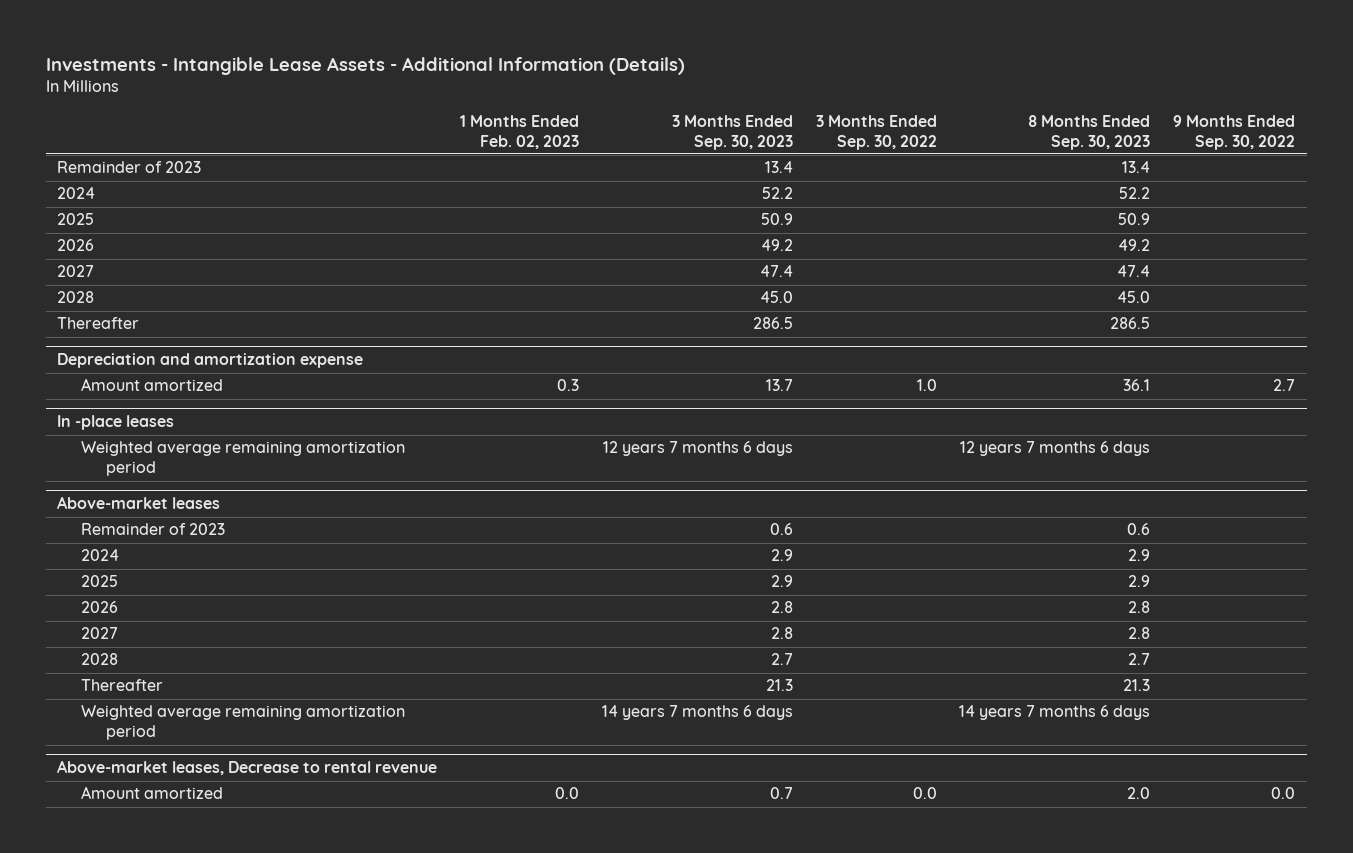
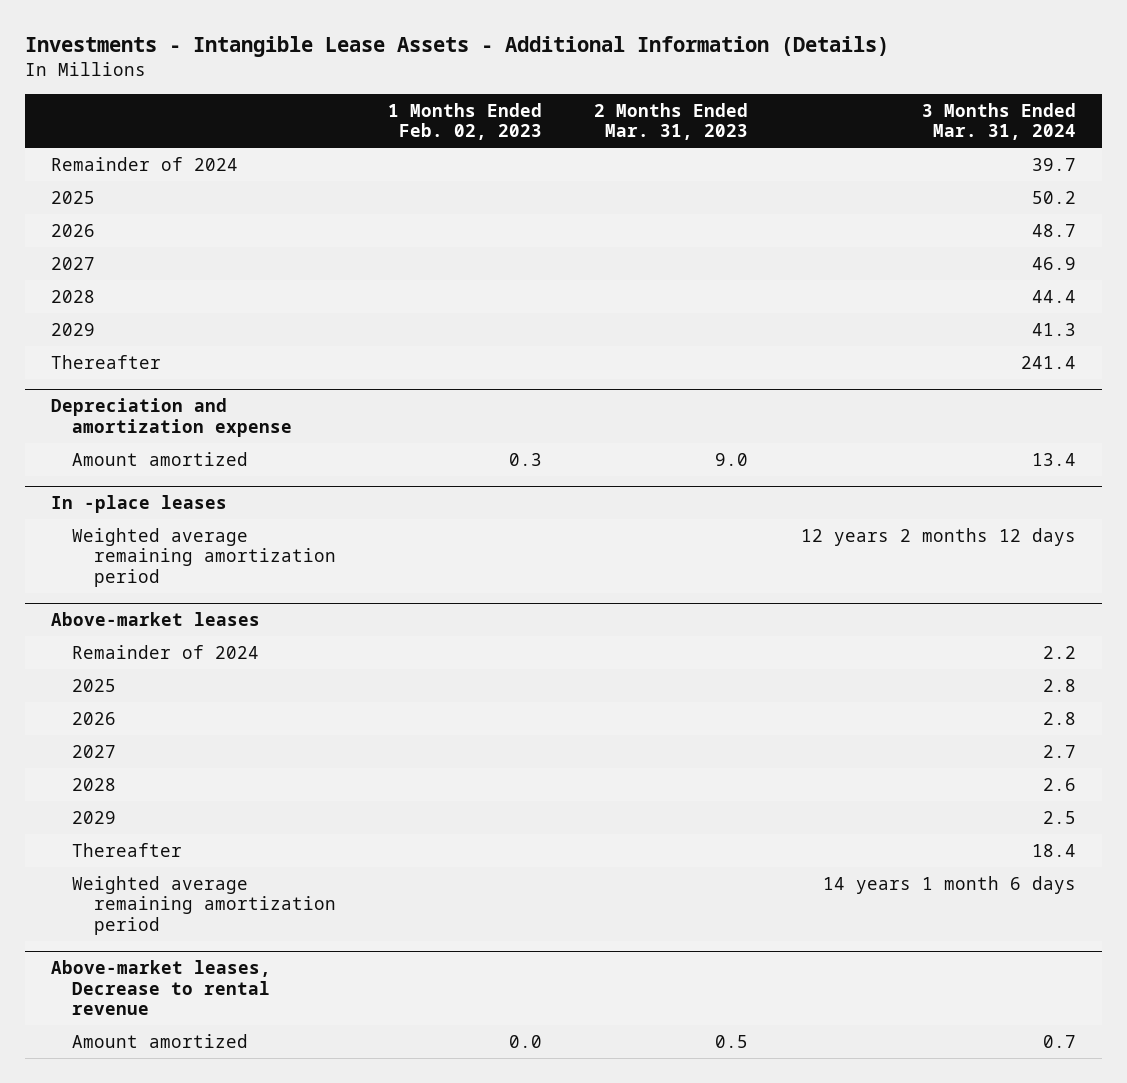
- | 1 Months Ended Feb. 02, 2023 | 3 Months Ended Sep. 30, 2023 | 3 Months Ended Sep. 30, 2022 | 8 Months Ended Sep. 30, 2023 | 9 Months Ended Sep. 30, 2022
+ | 1 Months Ended Feb. 02, 2023 | 2 Months Ended Mar. 31, 2023 | 3 Months Ended Mar. 31, 2024
- Remainder of 2023 | | 13.4 | | 13.4 |
- 2024 | | 52.2 | | 52.2 |
+ Remainder of 2024 | | | 39.7
+ 2029 | | | 41.3
@ Above-market leases
- Remainder of 2023 | | 0.6 | | 0.6 |
- 2024 | | 2.9 | | 2.9 |
+ Remainder of 2024 | | | 2.2
+ 2029 | | | 2.5

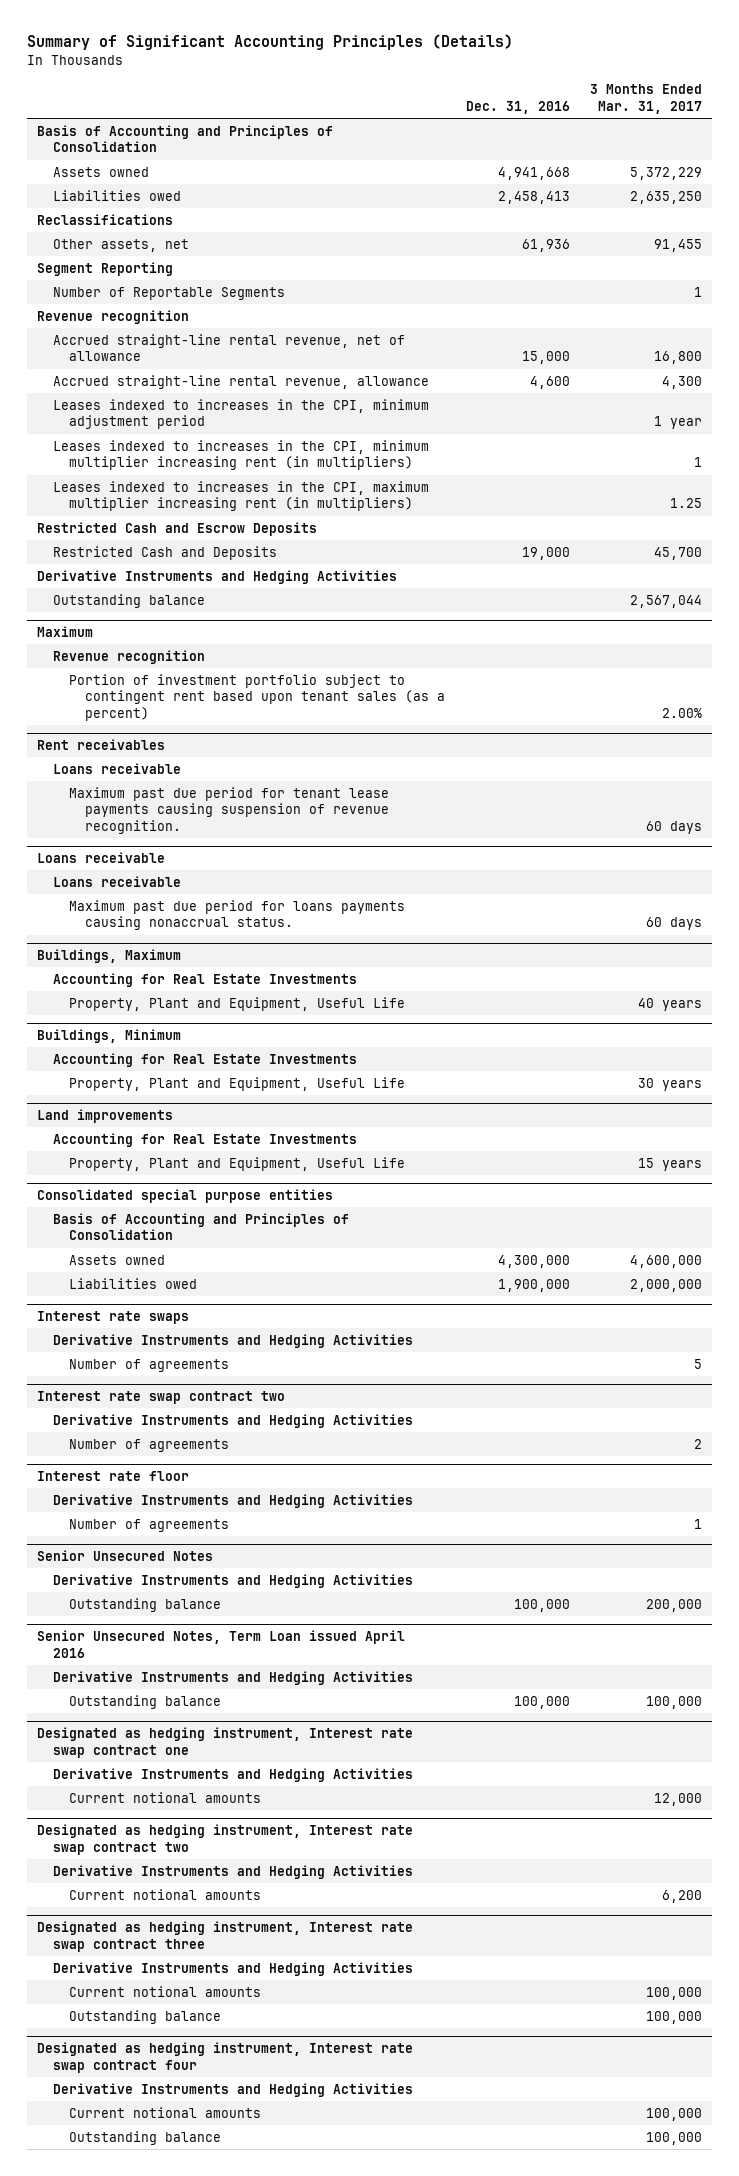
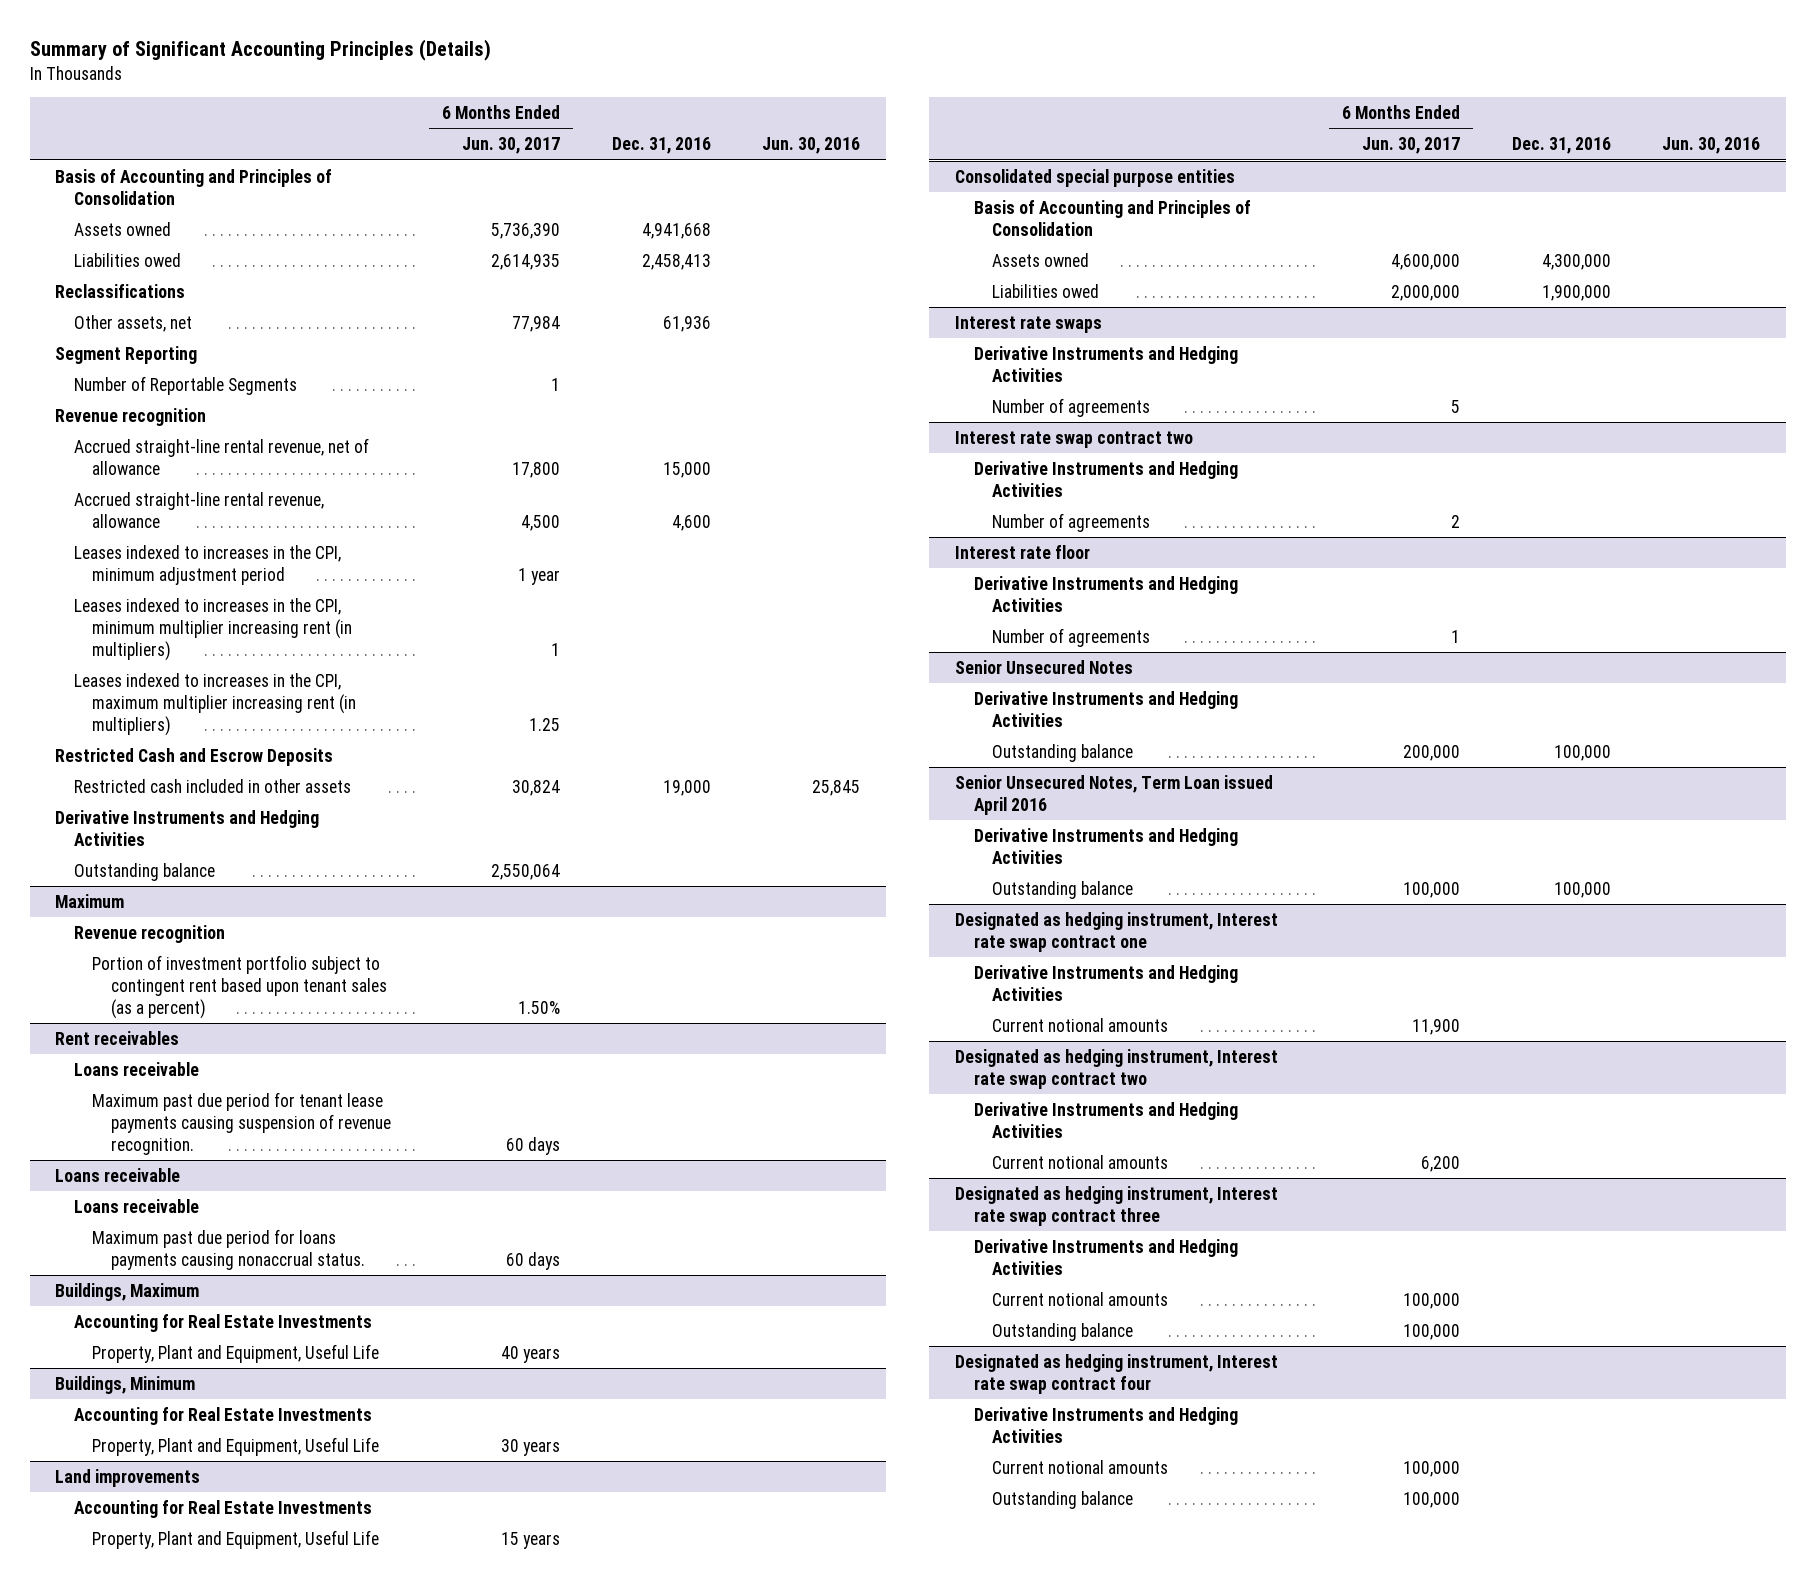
- | Dec. 31, 2016 | 3 Months Ended Mar. 31, 2017
+ | 6 Months Ended Jun. 30, 2017 | Dec. 31, 2016 | Jun. 30, 2016
- Restricted Cash and Deposits | 19,000 | 45,700
+ Restricted cash included in other assets | 30,824 | 19,000 | 25,845

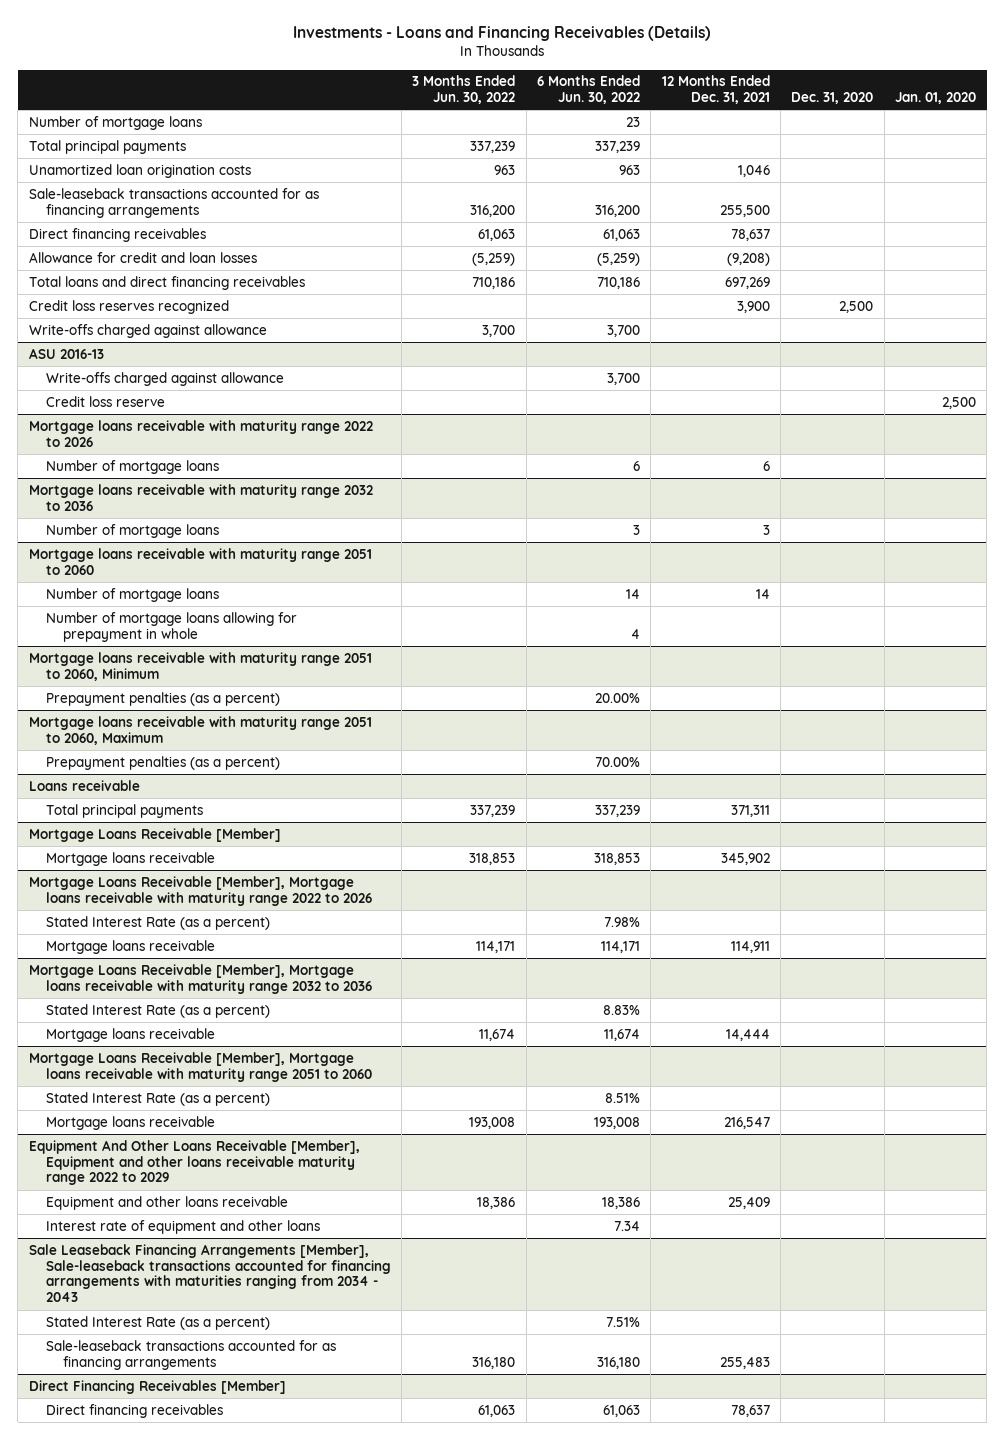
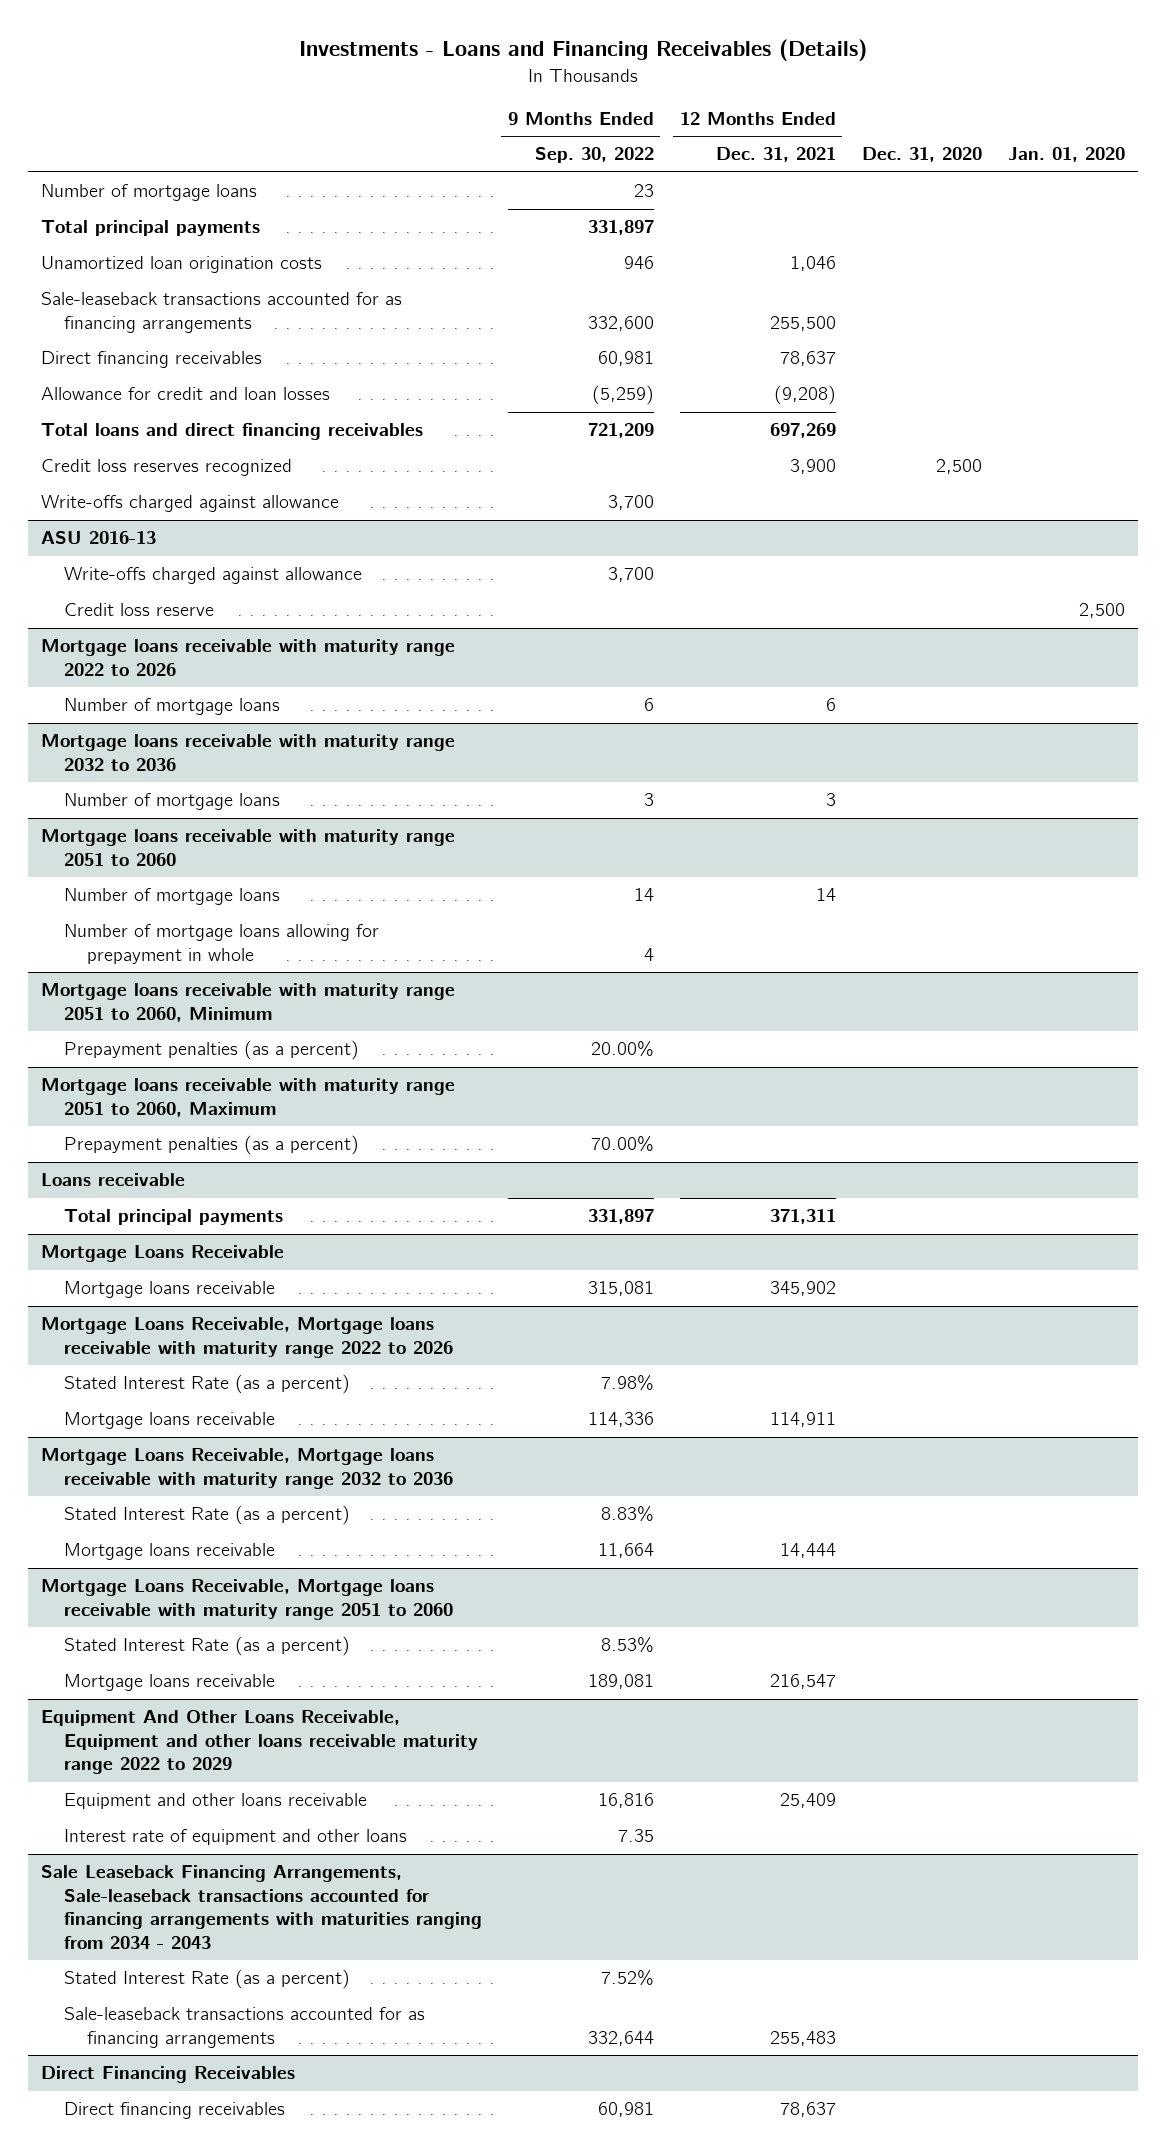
- | 3 Months Ended Jun. 30, 2022 | 6 Months Ended Jun. 30, 2022 | 12 Months Ended Dec. 31, 2021 | Dec. 31, 2020 | Jan. 01, 2020
+ | 9 Months Ended Sep. 30, 2022 | 12 Months Ended Dec. 31, 2021 | Dec. 31, 2020 | Jan. 01, 2020
- Mortgage Loans Receivable [Member]
+ Mortgage Loans Receivable
- Mortgage Loans Receivable [Member], Mortgage loans receivable with maturity range 2022 to 2026
+ Mortgage Loans Receivable, Mortgage loans receivable with maturity range 2022 to 2026
- Mortgage Loans Receivable [Member], Mortgage loans receivable with maturity range 2032 to 2036
+ Mortgage Loans Receivable, Mortgage loans receivable with maturity range 2032 to 2036
- Mortgage Loans Receivable [Member], Mortgage loans receivable with maturity range 2051 to 2060
+ Mortgage Loans Receivable, Mortgage loans receivable with maturity range 2051 to 2060
- Equipment And Other Loans Receivable [Member], Equipment and other loans receivable maturity range 2022 to 2029
+ Equipment And Other Loans Receivable, Equipment and other loans receivable maturity range 2022 to 2029
- Sale Leaseback Financing Arrangements [Member], Sale-leaseback transactions accounted for financing arrangements with maturities ranging from 2034 - 2043
+ Sale Leaseback Financing Arrangements, Sale-leaseback transactions accounted for financing arrangements with maturities ranging from 2034 - 2043
- Direct Financing Receivables [Member]
+ Direct Financing Receivables

